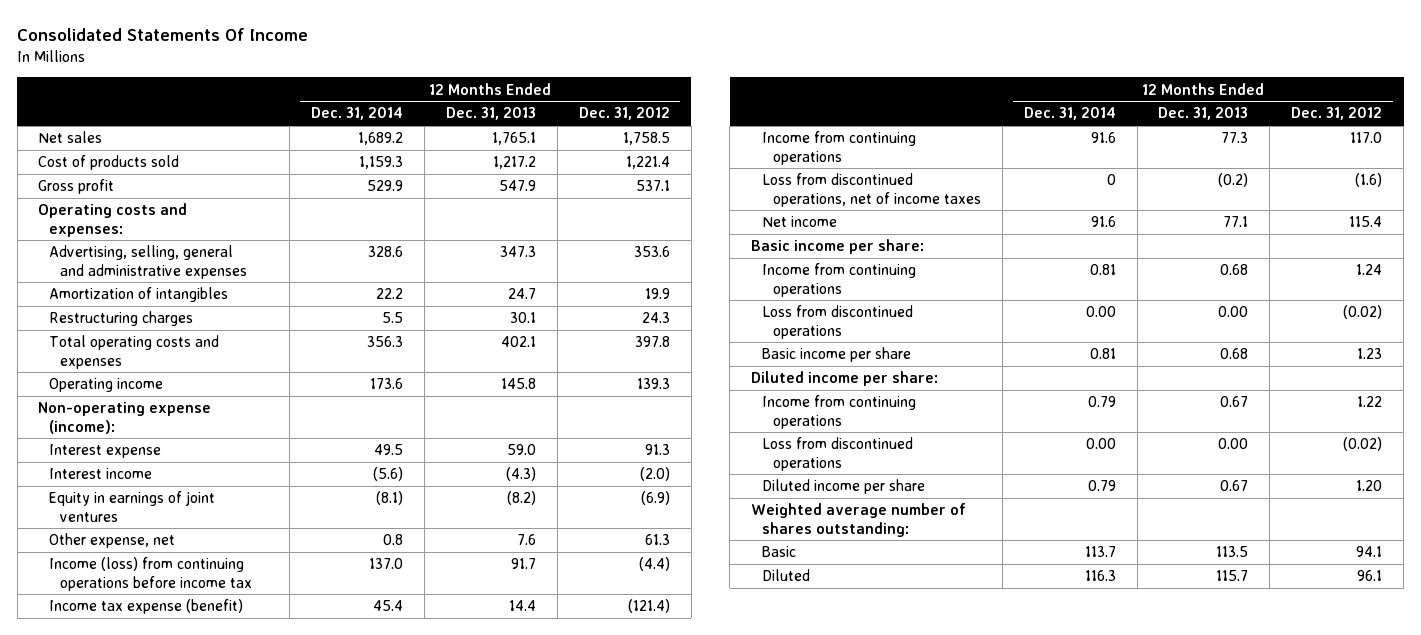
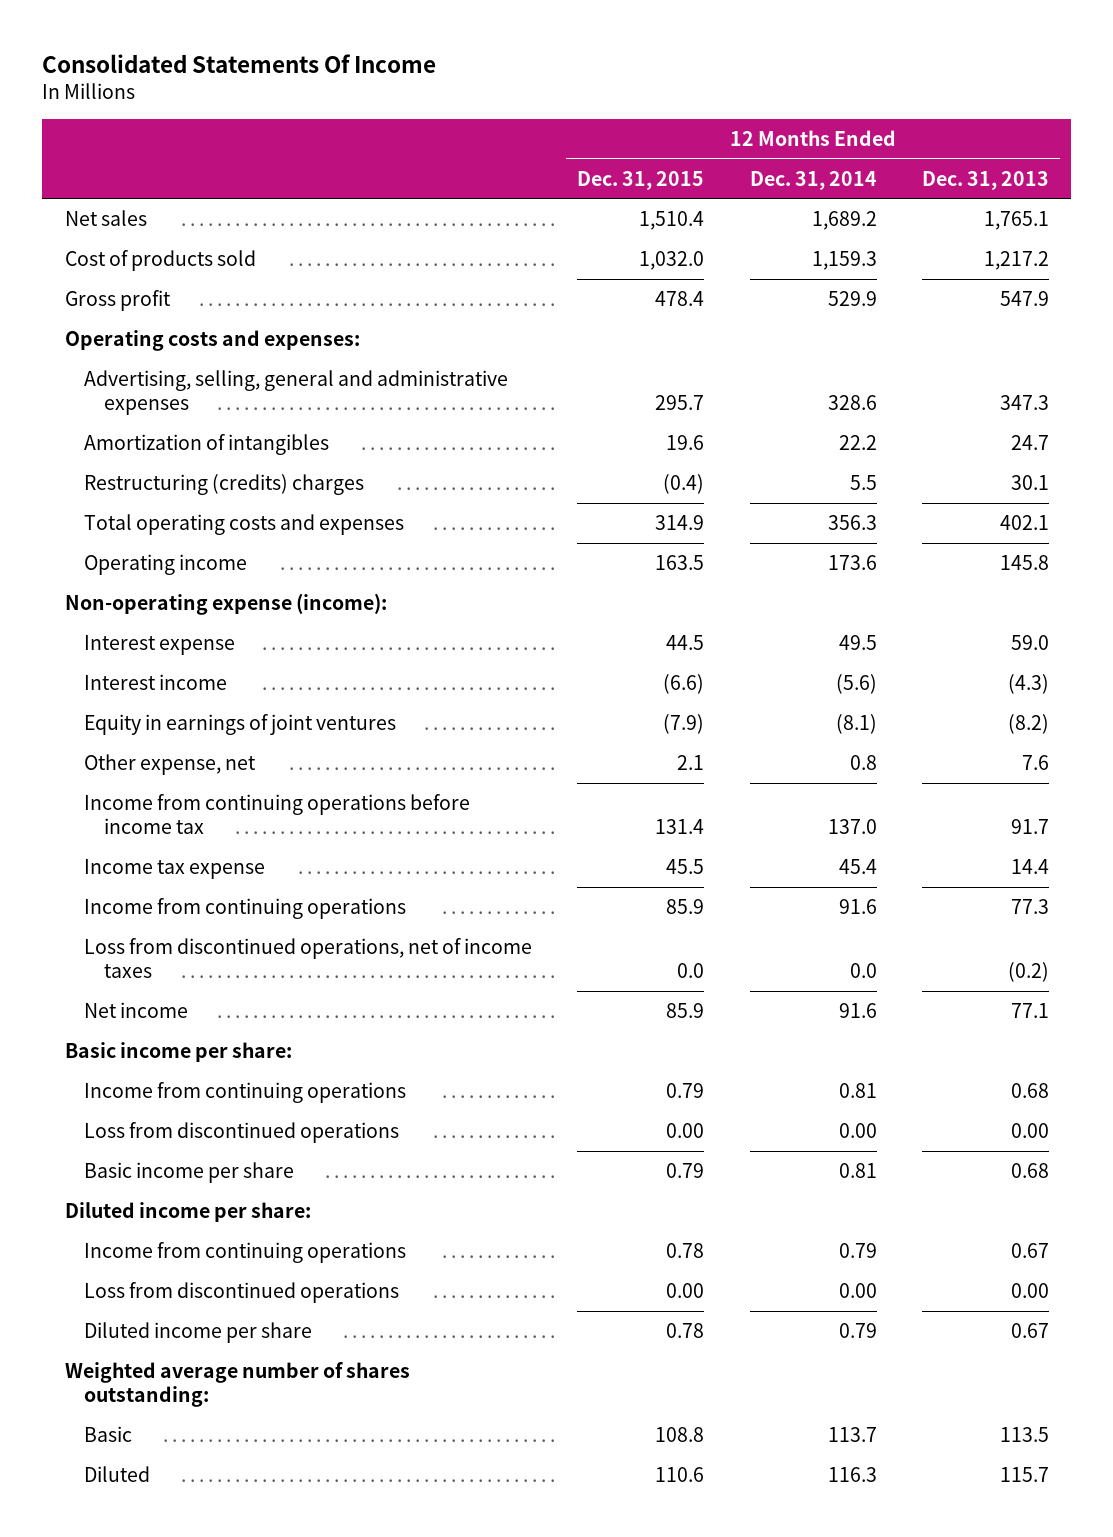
- | 12 Months Ended Dec. 31, 2014 | 12 Months Ended Dec. 31, 2013 | 12 Months Ended Dec. 31, 2012
+ | 12 Months Ended Dec. 31, 2015 | 12 Months Ended Dec. 31, 2014 | 12 Months Ended Dec. 31, 2013
- Restructuring charges | 5.5 | 30.1 | 24.3
+ Restructuring (credits) charges | (0.4) | 5.5 | 30.1
- Income (loss) from continuing operations before income tax | 137.0 | 91.7 | (4.4)
- Income tax expense (benefit) | 45.4 | 14.4 | (121.4)
+ Income from continuing operations before income tax | 131.4 | 137.0 | 91.7
+ Income tax expense | 45.5 | 45.4 | 14.4
- Loss from discontinued operations, net of income taxes | 0 | (0.2) | (1.6)
+ Loss from discontinued operations, net of income taxes | 0.0 | 0.0 | (0.2)

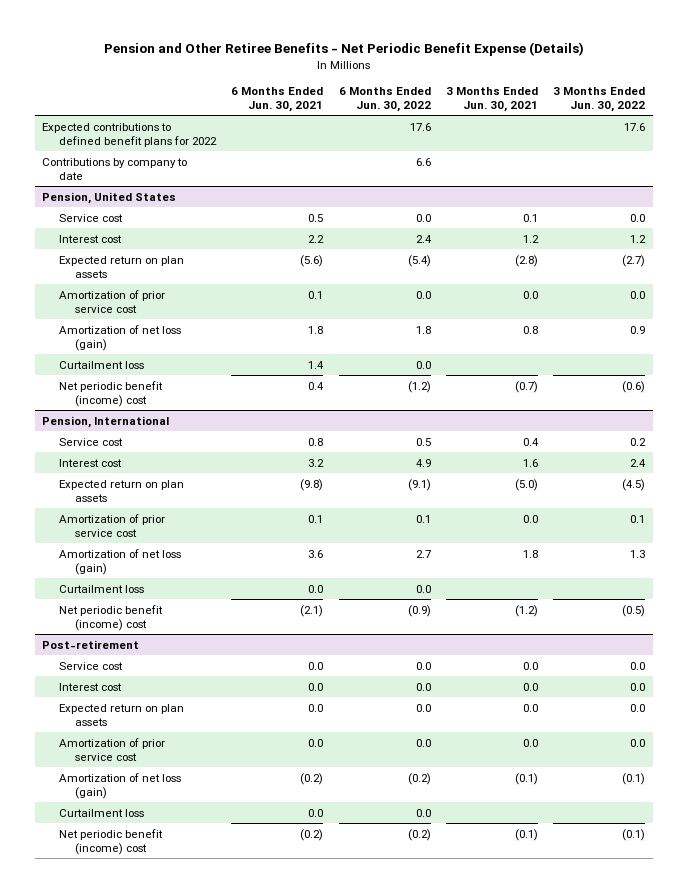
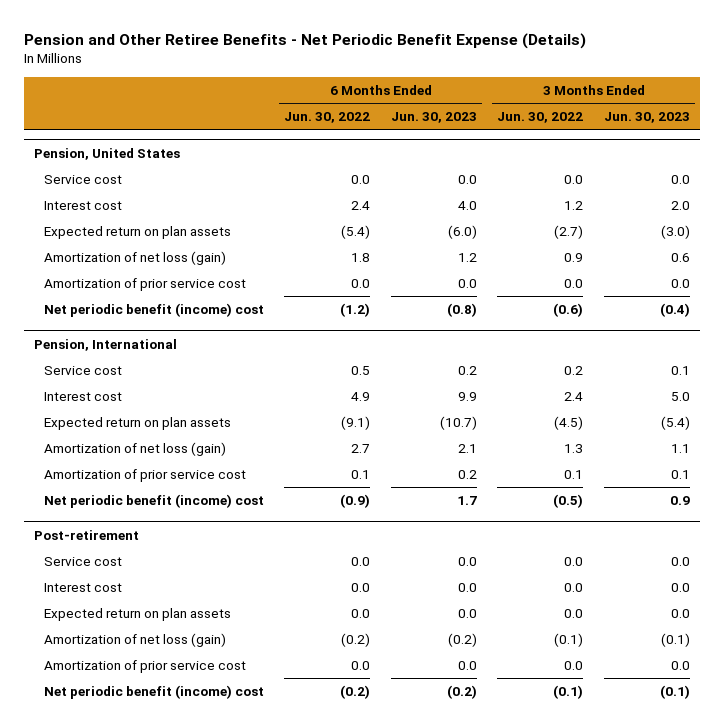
- | 6 Months Ended Jun. 30, 2021 | 6 Months Ended Jun. 30, 2022 | 3 Months Ended Jun. 30, 2021 | 3 Months Ended Jun. 30, 2022
+ | 6 Months Ended Jun. 30, 2022 | 6 Months Ended Jun. 30, 2023 | 3 Months Ended Jun. 30, 2022 | 3 Months Ended Jun. 30, 2023
- Expected contributions to defined benefit plans for 2022 | | 17.6 | | 17.6
- Contributions by company to date | | 6.6 | |
@ Pension, United States
- Curtailment loss | 1.4 | 0.0 | |
moved down: Amortization of prior service cost | 0.0 | 0.0 | 0.0 | 0.0
@ Pension, International
- Curtailment loss | 0.0 | 0.0 | |
moved down: Amortization of prior service cost | 0.1 | 0.2 | 0.1 | 0.1
@ Post-retirement
- Curtailment loss | 0.0 | 0.0 | |
moved down: Amortization of prior service cost | 0.0 | 0.0 | 0.0 | 0.0

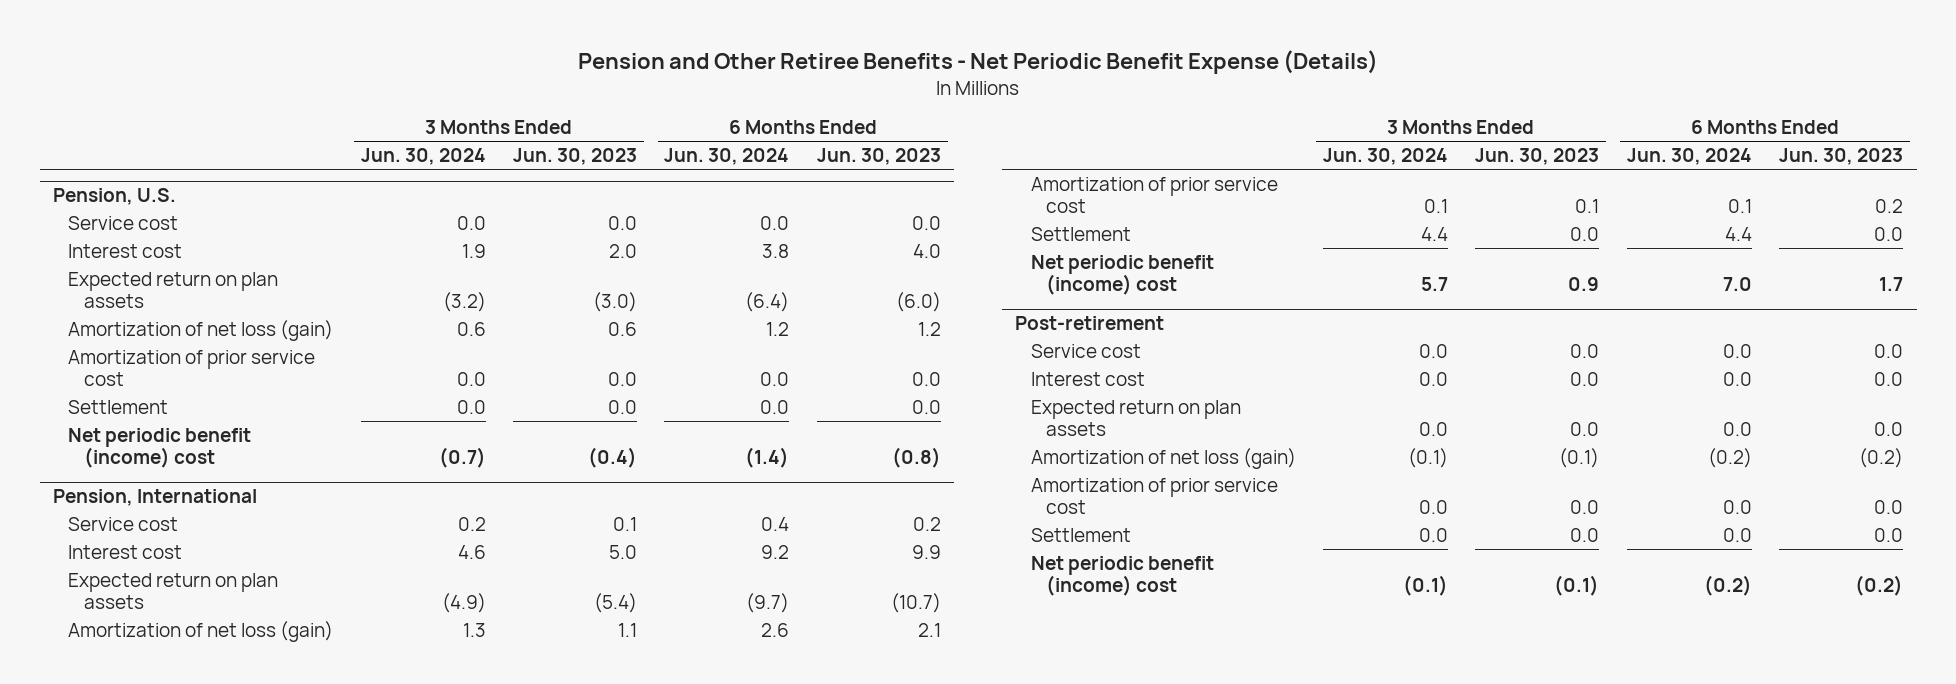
- | 6 Months Ended Jun. 30, 2022 | 6 Months Ended Jun. 30, 2023 | 3 Months Ended Jun. 30, 2022 | 3 Months Ended Jun. 30, 2023
+ | 3 Months Ended Jun. 30, 2024 | 3 Months Ended Jun. 30, 2023 | 6 Months Ended Jun. 30, 2024 | 6 Months Ended Jun. 30, 2023
- Pension, United States
+ Pension, U.S.
+ Settlement | 0.0 | 0.0 | 0.0 | 0.0
@ Pension, International
+ Settlement | 4.4 | 0.0 | 4.4 | 0.0
@ Post-retirement
+ Settlement | 0.0 | 0.0 | 0.0 | 0.0

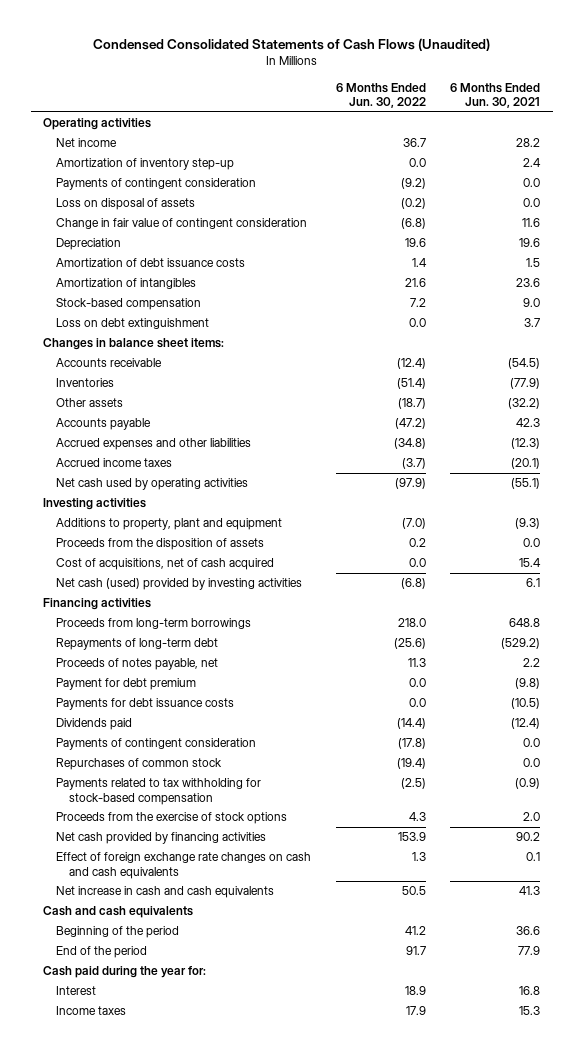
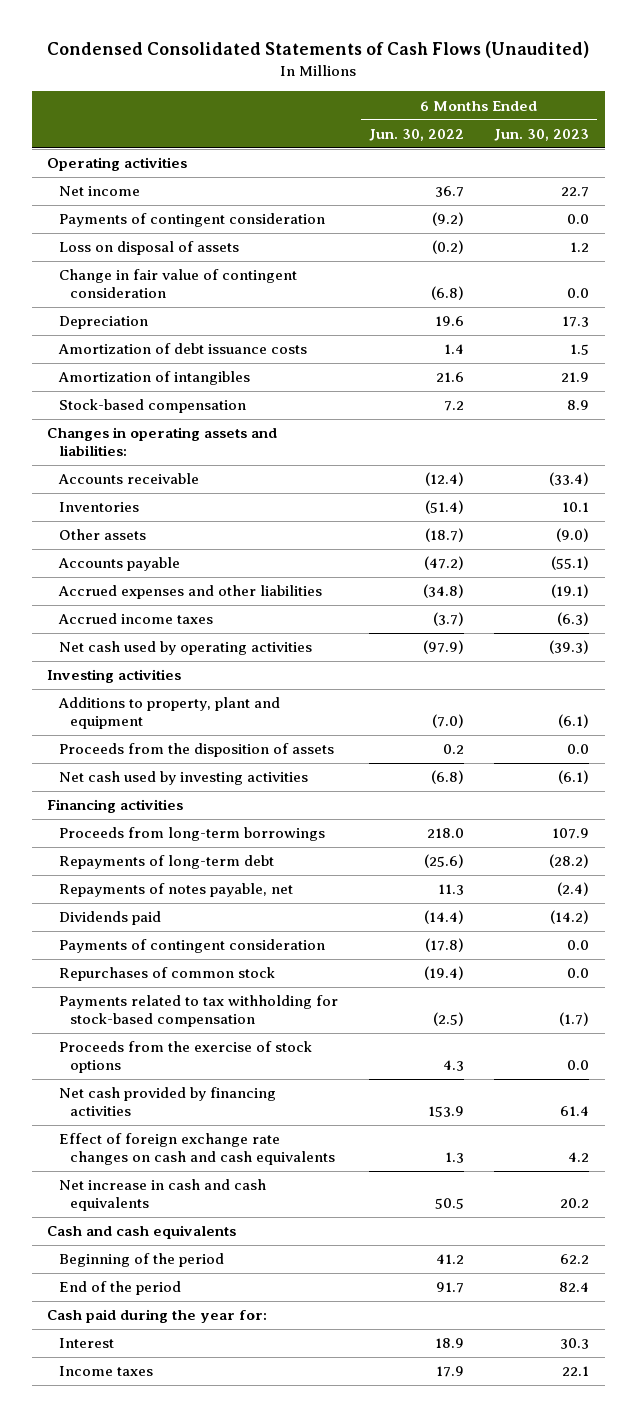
- | 6 Months Ended Jun. 30, 2022 | 6 Months Ended Jun. 30, 2021
+ | 6 Months Ended Jun. 30, 2022 | 6 Months Ended Jun. 30, 2023
- Amortization of inventory step-up | 0.0 | 2.4
- Loss on debt extinguishment | 0.0 | 3.7
- Changes in balance sheet items:
+ Changes in operating assets and liabilities:
- Cost of acquisitions, net of cash acquired | 0.0 | 15.4
- Net cash (used) provided by investing activities | (6.8) | 6.1
+ Net cash used by investing activities | (6.8) | (6.1)
- Proceeds of notes payable, net | 11.3 | 2.2
- Payment for debt premium | 0.0 | (9.8)
- Payments for debt issuance costs | 0.0 | (10.5)
+ Repayments of notes payable, net | 11.3 | (2.4)

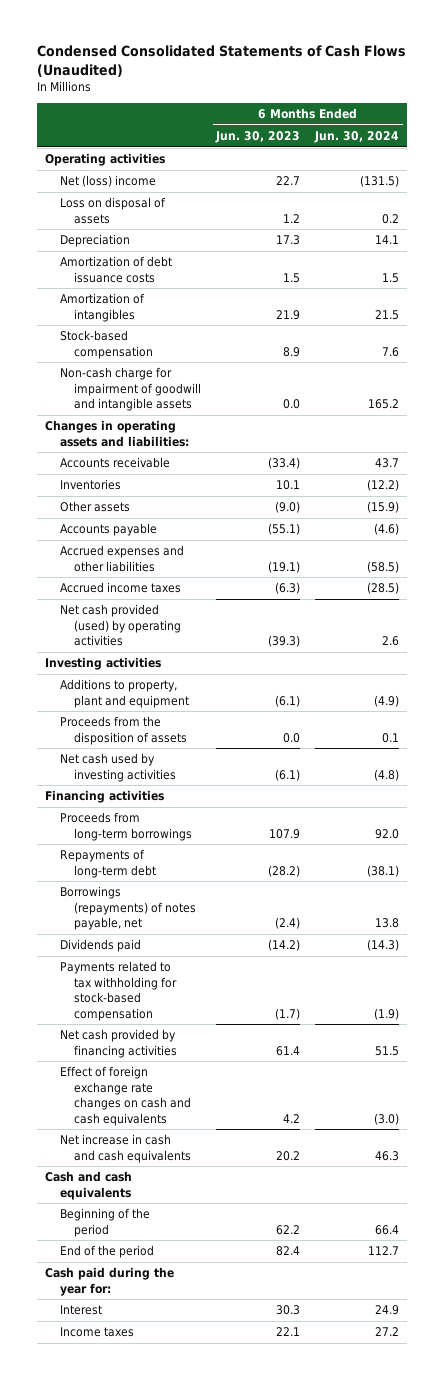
- | 6 Months Ended Jun. 30, 2022 | 6 Months Ended Jun. 30, 2023
+ | 6 Months Ended Jun. 30, 2023 | 6 Months Ended Jun. 30, 2024
- Net income | 36.7 | 22.7
- Payments of contingent consideration | (9.2) | 0.0
+ Net (loss) income | 22.7 | (131.5)
- Change in fair value of contingent consideration | (6.8) | 0.0
+ Non-cash charge for impairment of goodwill and intangible assets | 0.0 | 165.2
- Net cash used by operating activities | (97.9) | (39.3)
+ Net cash provided (used) by operating activities | (39.3) | 2.6
- Repayments of notes payable, net | 11.3 | (2.4)
+ Borrowings (repayments) of notes payable, net | (2.4) | 13.8
- Payments of contingent consideration | (17.8) | 0.0
- Repurchases of common stock | (19.4) | 0.0
- Proceeds from the exercise of stock options | 4.3 | 0.0

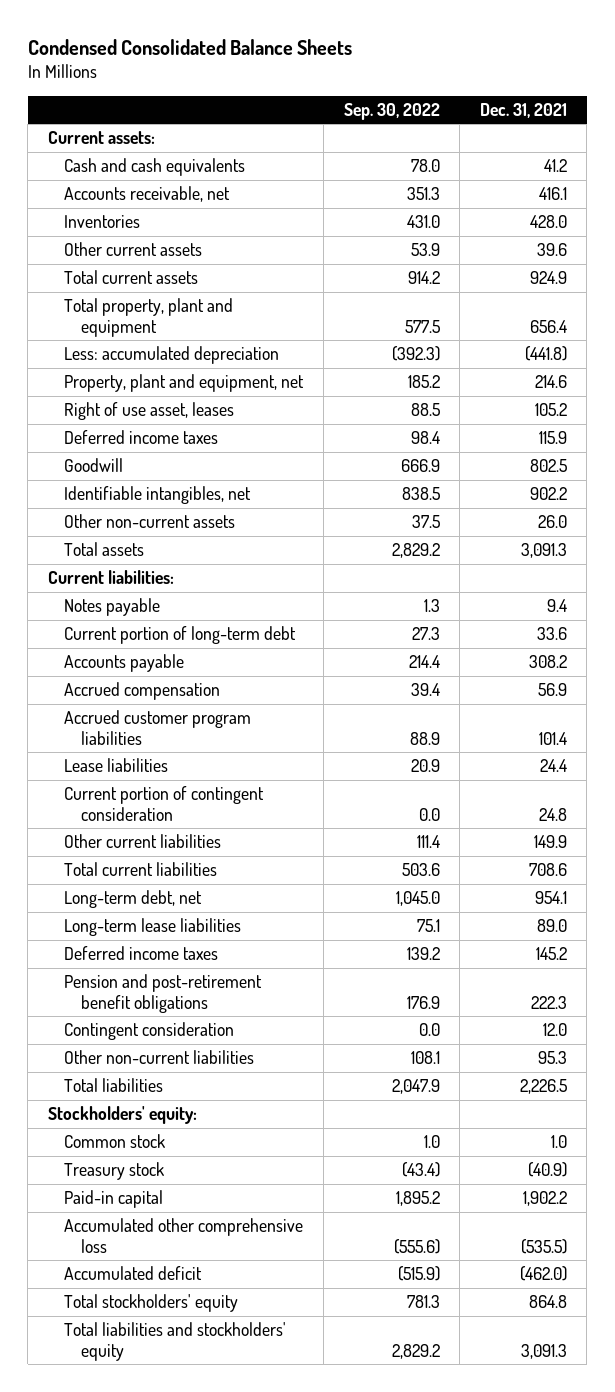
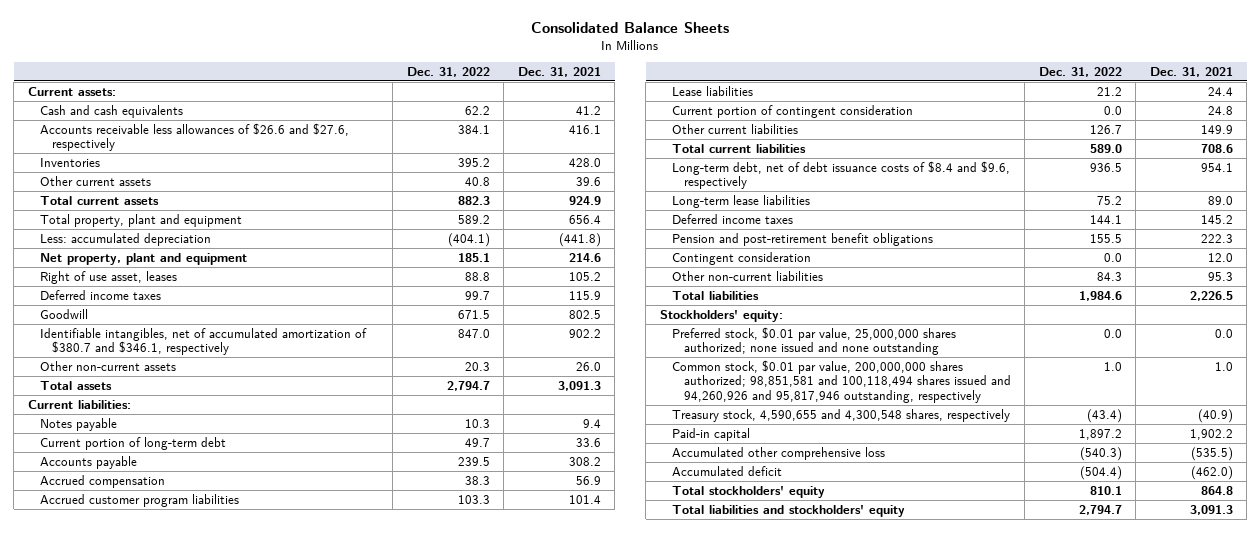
- Condensed Consolidated Balance Sheets
+ Consolidated Balance Sheets
- | Sep. 30, 2022 | Dec. 31, 2021
+ | Dec. 31, 2022 | Dec. 31, 2021
- Accounts receivable, net | 351.3 | 416.1
+ Accounts receivable less allowances of $26.6 and $27.6, respectively | 384.1 | 416.1
- Property, plant and equipment, net | 185.2 | 214.6
+ Net property, plant and equipment | 185.1 | 214.6
- Identifiable intangibles, net | 838.5 | 902.2
+ Identifiable intangibles, net of accumulated amortization of $380.7 and $346.1, respectively | 847.0 | 902.2
- Long-term debt, net | 1,045.0 | 954.1
+ Long-term debt, net of debt issuance costs of $8.4 and $9.6, respectively | 936.5 | 954.1
- Common stock | 1.0 | 1.0
- Treasury stock | (43.4) | (40.9)
+ Preferred stock, $0.01 par value, 25,000,000 shares authorized; none issued and none outstanding | 0.0 | 0.0
+ Common stock, $0.01 par value, 200,000,000 shares authorized; 98,851,581 and 100,118,494 shares issued and 94,260,926 and 95,817,946 outstanding, respectively | 1.0 | 1.0
+ Treasury stock, 4,590,655 and 4,300,548 shares, respectively | (43.4) | (40.9)

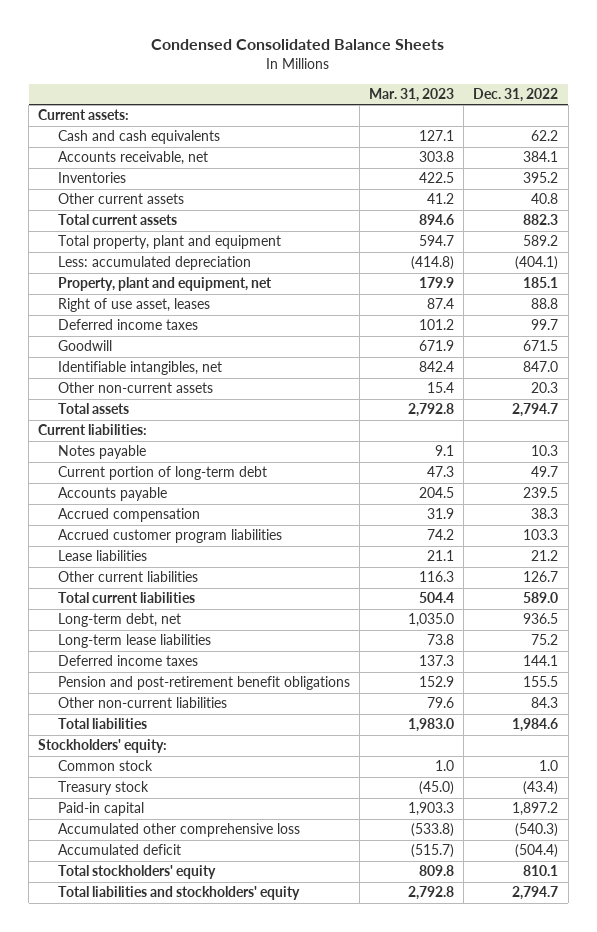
- Consolidated Balance Sheets
+ Condensed Consolidated Balance Sheets
- | Dec. 31, 2022 | Dec. 31, 2021
+ | Mar. 31, 2023 | Dec. 31, 2022
- Accounts receivable less allowances of $26.6 and $27.6, respectively | 384.1 | 416.1
+ Accounts receivable, net | 303.8 | 384.1
- Net property, plant and equipment | 185.1 | 214.6
+ Property, plant and equipment, net | 179.9 | 185.1
- Identifiable intangibles, net of accumulated amortization of $380.7 and $346.1, respectively | 847.0 | 902.2
+ Identifiable intangibles, net | 842.4 | 847.0
- Current portion of contingent consideration | 0.0 | 24.8
- Long-term debt, net of debt issuance costs of $8.4 and $9.6, respectively | 936.5 | 954.1
+ Long-term debt, net | 1,035.0 | 936.5
- Contingent consideration | 0.0 | 12.0
- Preferred stock, $0.01 par value, 25,000,000 shares authorized; none issued and none outstanding | 0.0 | 0.0
- Common stock, $0.01 par value, 200,000,000 shares authorized; 98,851,581 and 100,118,494 shares issued and 94,260,926 and 95,817,946 outstanding, respectively | 1.0 | 1.0
- Treasury stock, 4,590,655 and 4,300,548 shares, respectively | (43.4) | (40.9)
+ Common stock | 1.0 | 1.0
+ Treasury stock | (45.0) | (43.4)

